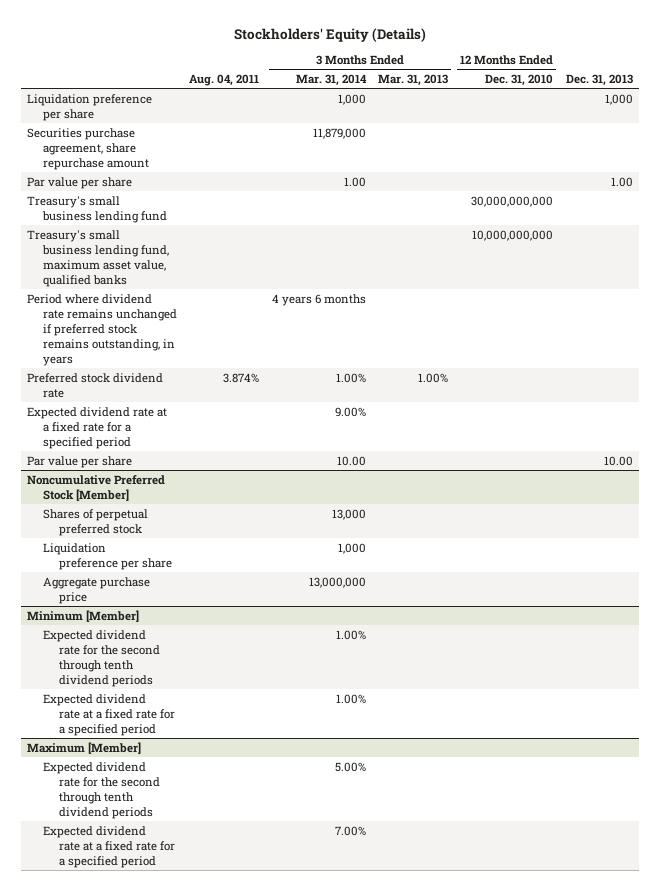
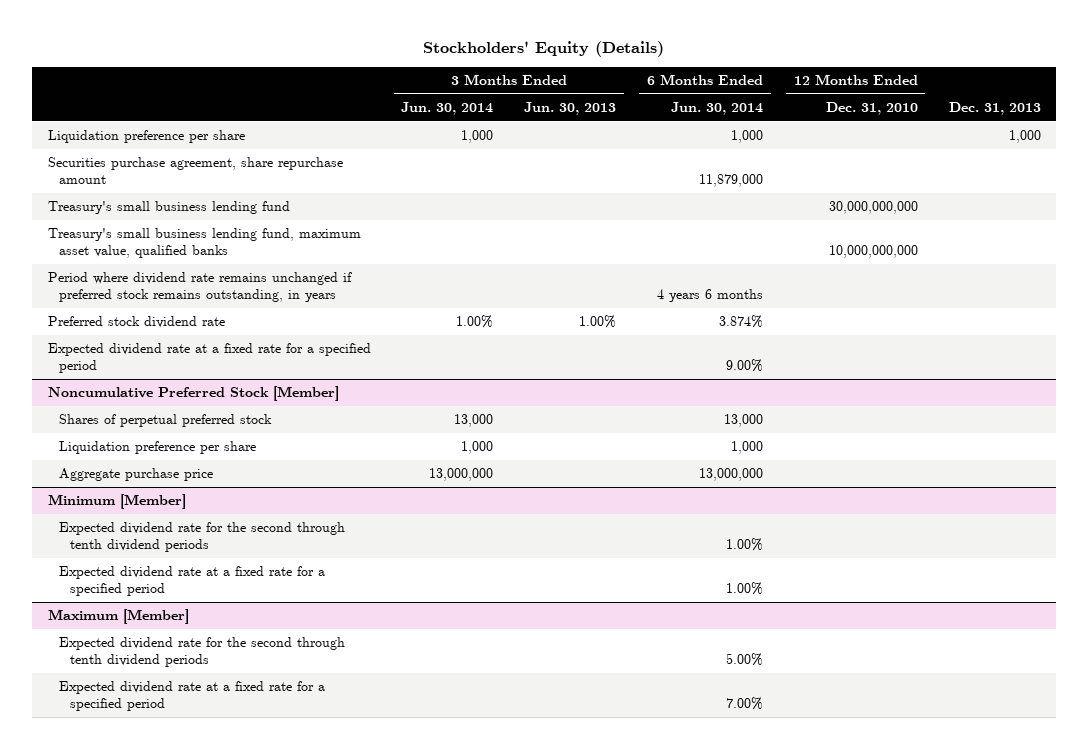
- | Aug. 04, 2011 | 3 Months Ended Mar. 31, 2014 | 3 Months Ended Mar. 31, 2013 | 12 Months Ended Dec. 31, 2010 | Dec. 31, 2013
+ | 3 Months Ended Jun. 30, 2014 | 3 Months Ended Jun. 30, 2013 | 6 Months Ended Jun. 30, 2014 | 12 Months Ended Dec. 31, 2010 | Dec. 31, 2013
- Par value per share | | 1.00 | | | 1.00
- Par value per share | | 10.00 | | | 10.00

